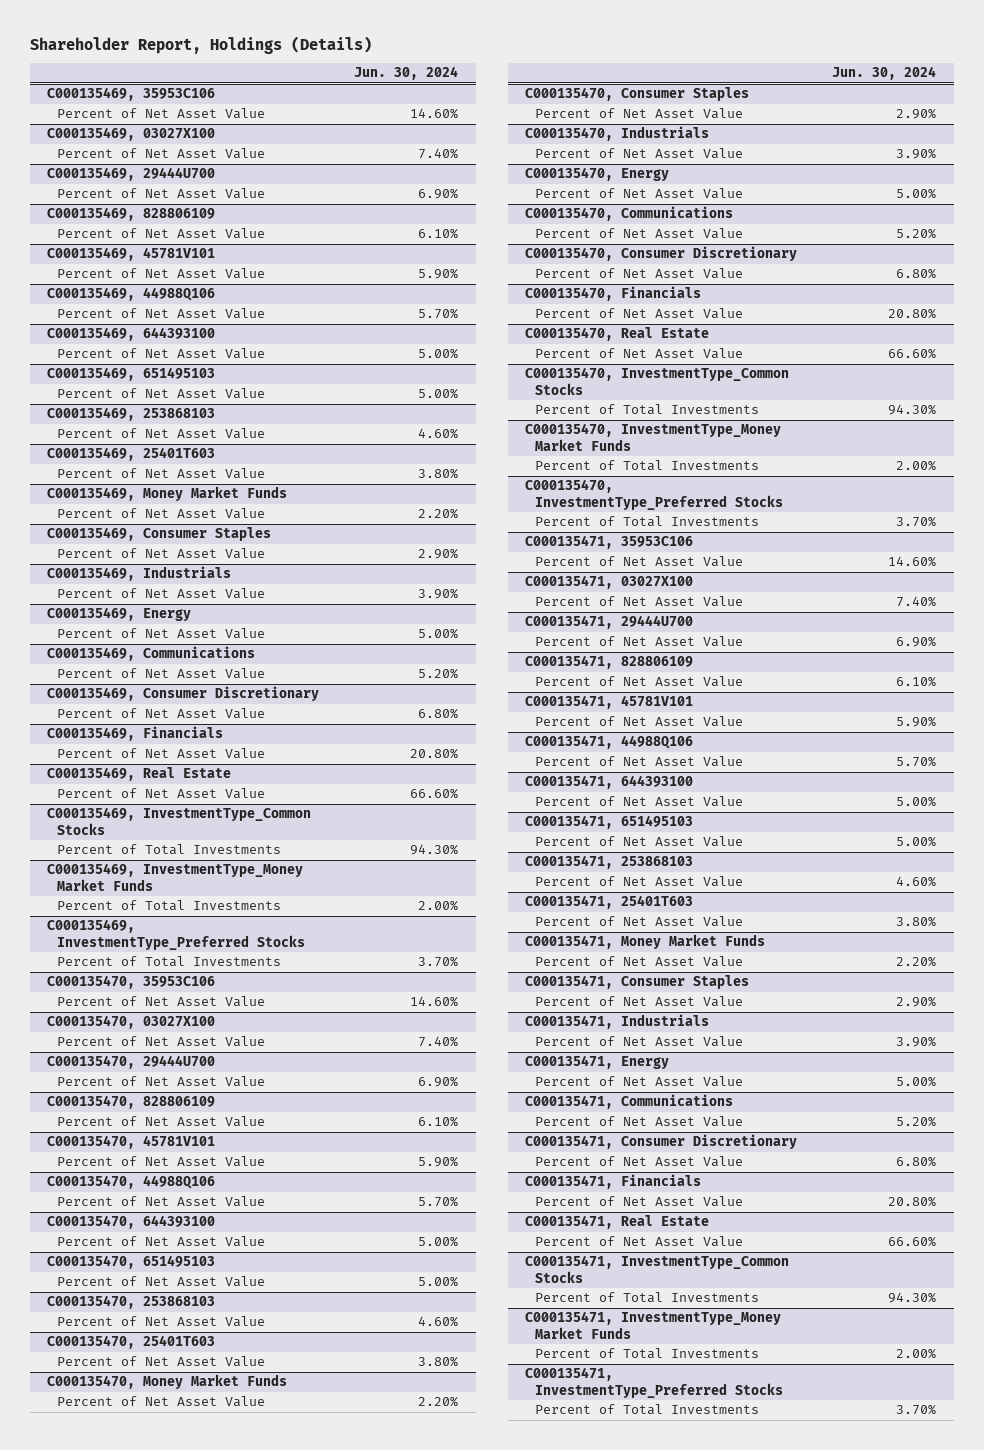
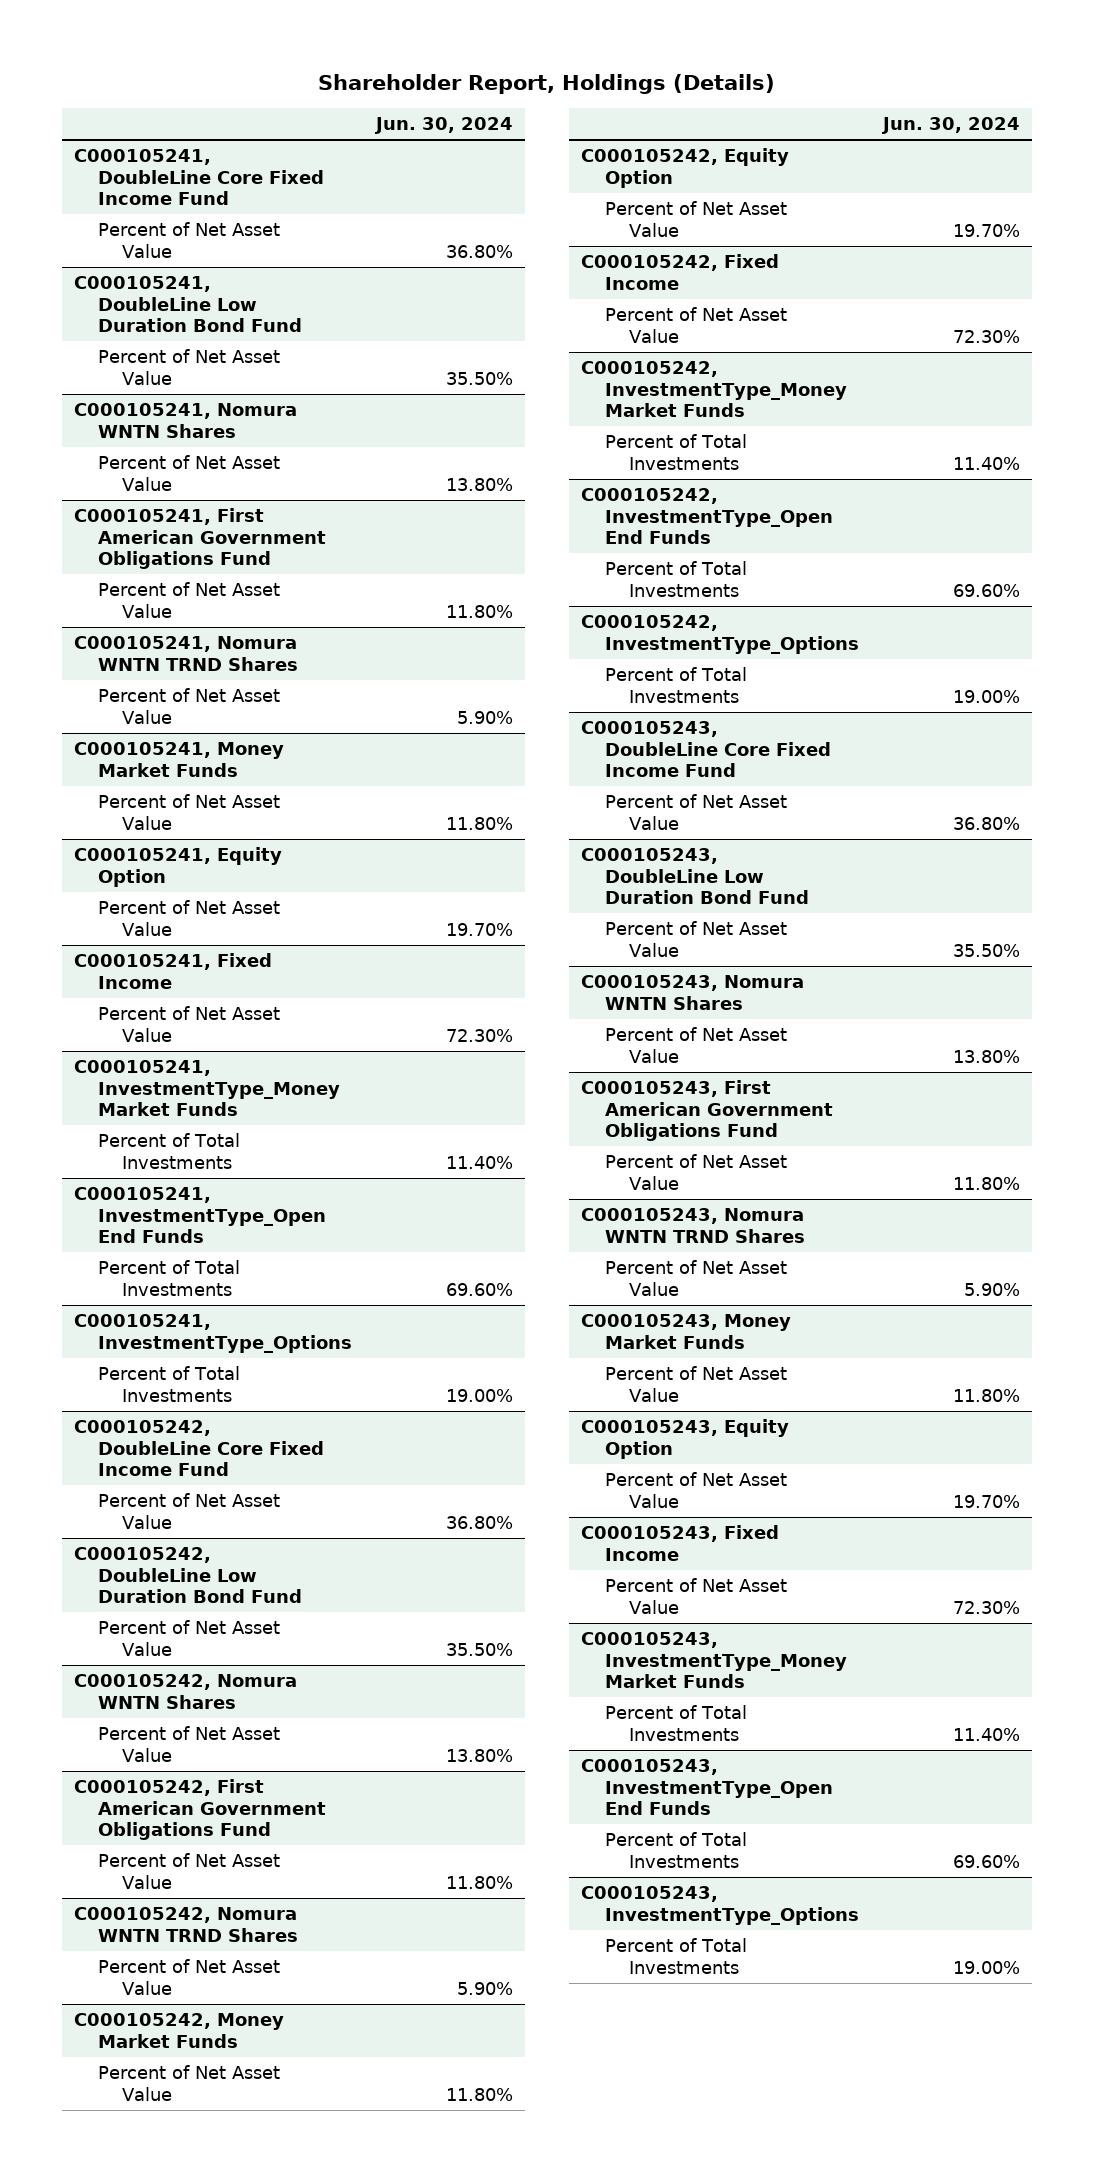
- C000135469, 35953C106
- Percent of Net Asset Value | 14.60%
- C000135469, 03027X100
- Percent of Net Asset Value | 7.40%
- C000135469, 29444U700
- Percent of Net Asset Value | 6.90%
- C000135469, 828806109
- Percent of Net Asset Value | 6.10%
- C000135469, 45781V101
+ C000105241, DoubleLine Core Fixed Income Fund
+ Percent of Net Asset Value | 36.80%
+ C000105241, DoubleLine Low Duration Bond Fund
+ Percent of Net Asset Value | 35.50%
+ C000105241, Nomura WNTN Shares
+ Percent of Net Asset Value | 13.80%
+ C000105241, First American Government Obligations Fund
+ Percent of Net Asset Value | 11.80%
+ C000105241, Nomura WNTN TRND Shares
- C000135469, 44988Q106
- Percent of Net Asset Value | 5.70%
- C000135469, 644393100
- Percent of Net Asset Value | 5.00%
- C000135469, 651495103
- Percent of Net Asset Value | 5.00%
- C000135469, 253868103
- Percent of Net Asset Value | 4.60%
- C000135469, 25401T603
- Percent of Net Asset Value | 3.80%
- C000135469, Money Market Funds
- Percent of Net Asset Value | 2.20%
- C000135469, Consumer Staples
- Percent of Net Asset Value | 2.90%
- C000135469, Industrials
- Percent of Net Asset Value | 3.90%
- C000135469, Energy
- Percent of Net Asset Value | 5.00%
- C000135469, Communications
- Percent of Net Asset Value | 5.20%
- C000135469, Consumer Discretionary
- Percent of Net Asset Value | 6.80%
- C000135469, Financials
- Percent of Net Asset Value | 20.80%
- C000135469, Real Estate
- Percent of Net Asset Value | 66.60%
- C000135469, InvestmentType_Common Stocks
- Percent of Total Investments | 94.30%
- C000135469, InvestmentType_Money Market Funds
- Percent of Total Investments | 2.00%
- C000135469, InvestmentType_Preferred Stocks
- Percent of Total Investments | 3.70%
- C000135470, 35953C106
- Percent of Net Asset Value | 14.60%
- C000135470, 03027X100
- Percent of Net Asset Value | 7.40%
- C000135470, 29444U700
- Percent of Net Asset Value | 6.90%
- C000135470, 828806109
- Percent of Net Asset Value | 6.10%
- C000135470, 45781V101
+ C000105241, Money Market Funds
+ Percent of Net Asset Value | 11.80%
+ C000105241, Equity Option
+ Percent of Net Asset Value | 19.70%
+ C000105241, Fixed Income
+ Percent of Net Asset Value | 72.30%
+ C000105241, InvestmentType_Money Market Funds
+ Percent of Total Investments | 11.40%
+ C000105241, InvestmentType_Open End Funds
+ Percent of Total Investments | 69.60%
+ C000105241, InvestmentType_Options
+ Percent of Total Investments | 19.00%
+ C000105242, DoubleLine Core Fixed Income Fund
+ Percent of Net Asset Value | 36.80%
+ C000105242, DoubleLine Low Duration Bond Fund
+ Percent of Net Asset Value | 35.50%
+ C000105242, Nomura WNTN Shares
+ Percent of Net Asset Value | 13.80%
+ C000105242, First American Government Obligations Fund
+ Percent of Net Asset Value | 11.80%
+ C000105242, Nomura WNTN TRND Shares
- C000135470, 44988Q106
- Percent of Net Asset Value | 5.70%
- C000135470, 644393100
- Percent of Net Asset Value | 5.00%
- C000135470, 651495103
- Percent of Net Asset Value | 5.00%
- C000135470, 253868103
- Percent of Net Asset Value | 4.60%
- C000135470, 25401T603
- Percent of Net Asset Value | 3.80%
- C000135470, Money Market Funds
- Percent of Net Asset Value | 2.20%
- C000135470, Consumer Staples
- Percent of Net Asset Value | 2.90%
- C000135470, Industrials
- Percent of Net Asset Value | 3.90%
- C000135470, Energy
- Percent of Net Asset Value | 5.00%
- C000135470, Communications
- Percent of Net Asset Value | 5.20%
- C000135470, Consumer Discretionary
- Percent of Net Asset Value | 6.80%
- C000135470, Financials
- Percent of Net Asset Value | 20.80%
- C000135470, Real Estate
- Percent of Net Asset Value | 66.60%
- C000135470, InvestmentType_Common Stocks
- Percent of Total Investments | 94.30%
- C000135470, InvestmentType_Money Market Funds
- Percent of Total Investments | 2.00%
- C000135470, InvestmentType_Preferred Stocks
- Percent of Total Investments | 3.70%
- C000135471, 35953C106
- Percent of Net Asset Value | 14.60%
- C000135471, 03027X100
- Percent of Net Asset Value | 7.40%
- C000135471, 29444U700
- Percent of Net Asset Value | 6.90%
- C000135471, 828806109
- Percent of Net Asset Value | 6.10%
- C000135471, 45781V101
+ C000105242, Money Market Funds
+ Percent of Net Asset Value | 11.80%
+ C000105242, Equity Option
+ Percent of Net Asset Value | 19.70%
+ C000105242, Fixed Income
+ Percent of Net Asset Value | 72.30%
+ C000105242, InvestmentType_Money Market Funds
+ Percent of Total Investments | 11.40%
+ C000105242, InvestmentType_Open End Funds
+ Percent of Total Investments | 69.60%
+ C000105242, InvestmentType_Options
+ Percent of Total Investments | 19.00%
+ C000105243, DoubleLine Core Fixed Income Fund
+ Percent of Net Asset Value | 36.80%
+ C000105243, DoubleLine Low Duration Bond Fund
+ Percent of Net Asset Value | 35.50%
+ C000105243, Nomura WNTN Shares
+ Percent of Net Asset Value | 13.80%
+ C000105243, First American Government Obligations Fund
+ Percent of Net Asset Value | 11.80%
+ C000105243, Nomura WNTN TRND Shares
- C000135471, 44988Q106
- Percent of Net Asset Value | 5.70%
- C000135471, 644393100
- Percent of Net Asset Value | 5.00%
- C000135471, 651495103
- Percent of Net Asset Value | 5.00%
- C000135471, 253868103
- Percent of Net Asset Value | 4.60%
- C000135471, 25401T603
- Percent of Net Asset Value | 3.80%
- C000135471, Money Market Funds
- Percent of Net Asset Value | 2.20%
- C000135471, Consumer Staples
- Percent of Net Asset Value | 2.90%
- C000135471, Industrials
- Percent of Net Asset Value | 3.90%
- C000135471, Energy
- Percent of Net Asset Value | 5.00%
- C000135471, Communications
- Percent of Net Asset Value | 5.20%
- C000135471, Consumer Discretionary
- Percent of Net Asset Value | 6.80%
- C000135471, Financials
- Percent of Net Asset Value | 20.80%
- C000135471, Real Estate
- Percent of Net Asset Value | 66.60%
- C000135471, InvestmentType_Common Stocks
- Percent of Total Investments | 94.30%
- C000135471, InvestmentType_Money Market Funds
- Percent of Total Investments | 2.00%
- C000135471, InvestmentType_Preferred Stocks
- Percent of Total Investments | 3.70%
+ C000105243, Money Market Funds
+ Percent of Net Asset Value | 11.80%
+ C000105243, Equity Option
+ Percent of Net Asset Value | 19.70%
+ C000105243, Fixed Income
+ Percent of Net Asset Value | 72.30%
+ C000105243, InvestmentType_Money Market Funds
+ Percent of Total Investments | 11.40%
+ C000105243, InvestmentType_Open End Funds
+ Percent of Total Investments | 69.60%
+ C000105243, InvestmentType_Options
+ Percent of Total Investments | 19.00%

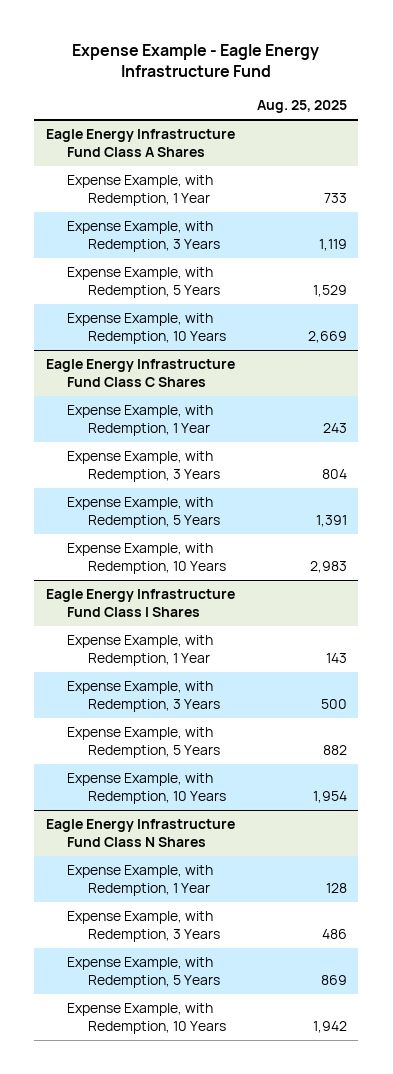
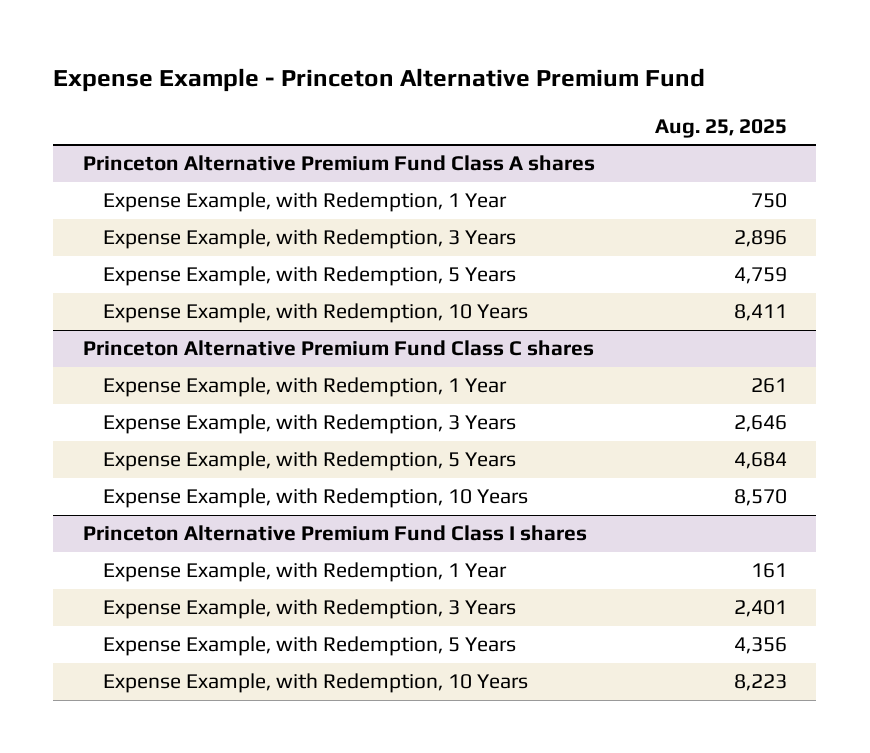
- Expense Example - Eagle Energy Infrastructure Fund
+ Expense Example - Princeton Alternative Premium Fund
- Eagle Energy Infrastructure Fund Class A Shares
- Expense Example, with Redemption, 1 Year | 733
- Expense Example, with Redemption, 3 Years | 1,119
- Expense Example, with Redemption, 5 Years | 1,529
- Expense Example, with Redemption, 10 Years | 2,669
- Eagle Energy Infrastructure Fund Class C Shares
- Expense Example, with Redemption, 1 Year | 243
- Expense Example, with Redemption, 3 Years | 804
- Expense Example, with Redemption, 5 Years | 1,391
- Expense Example, with Redemption, 10 Years | 2,983
- Eagle Energy Infrastructure Fund Class I Shares
- Expense Example, with Redemption, 1 Year | 143
- Expense Example, with Redemption, 3 Years | 500
- Expense Example, with Redemption, 5 Years | 882
- Expense Example, with Redemption, 10 Years | 1,954
- Eagle Energy Infrastructure Fund Class N Shares
- Expense Example, with Redemption, 1 Year | 128
- Expense Example, with Redemption, 3 Years | 486
- Expense Example, with Redemption, 5 Years | 869
- Expense Example, with Redemption, 10 Years | 1,942
+ Princeton Alternative Premium Fund Class A shares
+ Expense Example, with Redemption, 1 Year | 750
+ Expense Example, with Redemption, 3 Years | 2,896
+ Expense Example, with Redemption, 5 Years | 4,759
+ Expense Example, with Redemption, 10 Years | 8,411
+ Princeton Alternative Premium Fund Class C shares
+ Expense Example, with Redemption, 1 Year | 261
+ Expense Example, with Redemption, 3 Years | 2,646
+ Expense Example, with Redemption, 5 Years | 4,684
+ Expense Example, with Redemption, 10 Years | 8,570
+ Princeton Alternative Premium Fund Class I shares
+ Expense Example, with Redemption, 1 Year | 161
+ Expense Example, with Redemption, 3 Years | 2,401
+ Expense Example, with Redemption, 5 Years | 4,356
+ Expense Example, with Redemption, 10 Years | 8,223

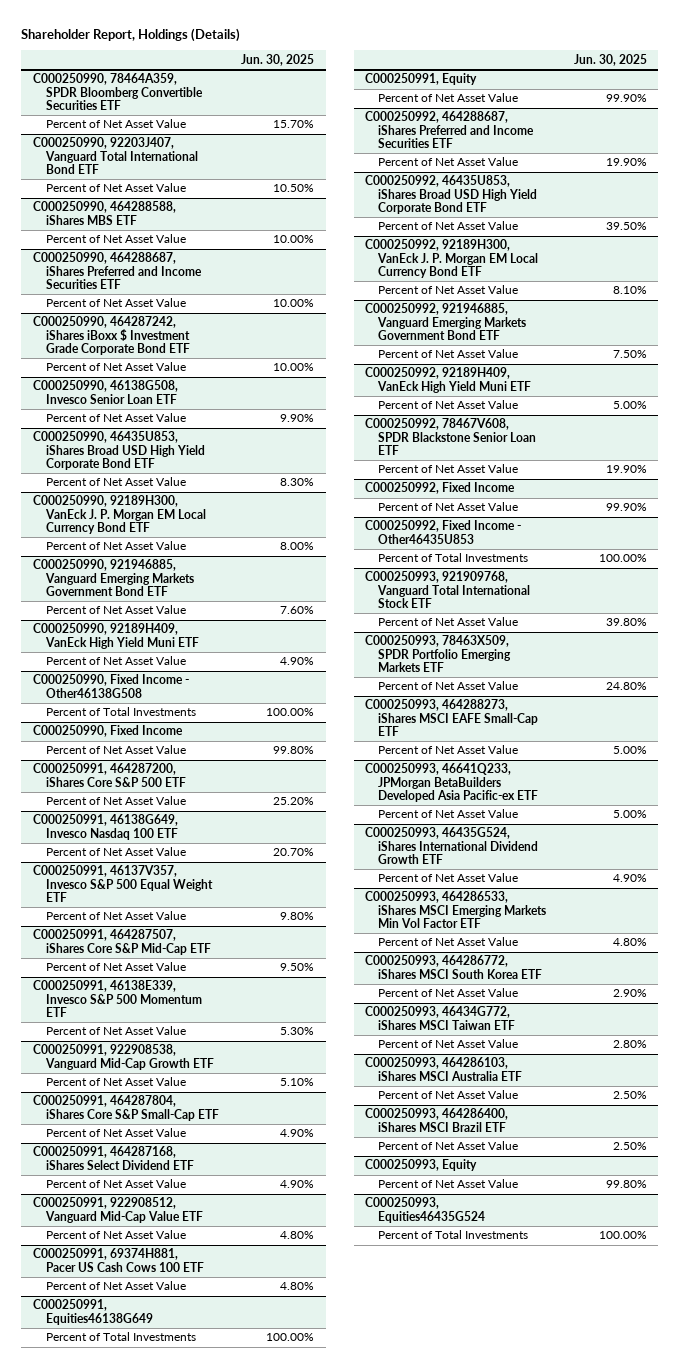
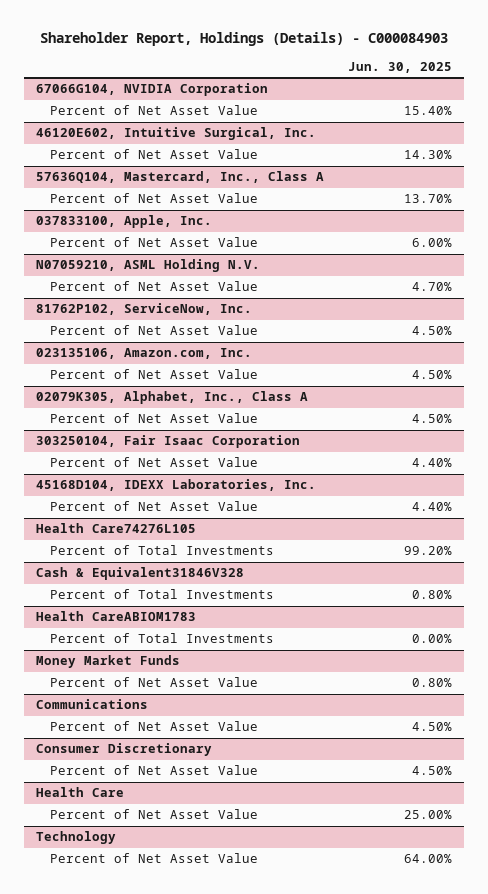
- Shareholder Report, Holdings (Details)
+ Shareholder Report, Holdings (Details) - C000084903
- C000250990, 78464A359, SPDR Bloomberg Convertible Securities ETF
- Percent of Net Asset Value | 15.70%
- C000250990, 92203J407, Vanguard Total International Bond ETF
- Percent of Net Asset Value | 10.50%
- C000250990, 464288588, iShares MBS ETF
- Percent of Net Asset Value | 10.00%
- C000250990, 464288687, iShares Preferred and Income Securities ETF
- Percent of Net Asset Value | 10.00%
- C000250990, 464287242, iShares iBoxx $ Investment Grade Corporate Bond ETF
- Percent of Net Asset Value | 10.00%
- C000250990, 46138G508, Invesco Senior Loan ETF
- Percent of Net Asset Value | 9.90%
- C000250990, 46435U853, iShares Broad USD High Yield Corporate Bond ETF
- Percent of Net Asset Value | 8.30%
- C000250990, 92189H300, VanEck J. P. Morgan EM Local Currency Bond ETF
- Percent of Net Asset Value | 8.00%
- C000250990, 921946885, Vanguard Emerging Markets Government Bond ETF
- Percent of Net Asset Value | 7.60%
- C000250990, 92189H409, VanEck High Yield Muni ETF
- Percent of Net Asset Value | 4.90%
- C000250990, Fixed Income - Other46138G508
- Percent of Total Investments | 100.00%
- C000250990, Fixed Income
- Percent of Net Asset Value | 99.80%
- C000250991, 464287200, iShares Core S&P 500 ETF
- Percent of Net Asset Value | 25.20%
- C000250991, 46138G649, Invesco Nasdaq 100 ETF
- Percent of Net Asset Value | 20.70%
- C000250991, 46137V357, Invesco S&P 500 Equal Weight ETF
- Percent of Net Asset Value | 9.80%
- C000250991, 464287507, iShares Core S&P Mid-Cap ETF
- Percent of Net Asset Value | 9.50%
- C000250991, 46138E339, Invesco S&P 500 Momentum ETF
- Percent of Net Asset Value | 5.30%
- C000250991, 922908538, Vanguard Mid-Cap Growth ETF
- Percent of Net Asset Value | 5.10%
- C000250991, 464287804, iShares Core S&P Small-Cap ETF
- Percent of Net Asset Value | 4.90%
- C000250991, 464287168, iShares Select Dividend ETF
- Percent of Net Asset Value | 4.90%
- C000250991, 922908512, Vanguard Mid-Cap Value ETF
- Percent of Net Asset Value | 4.80%
- C000250991, 69374H881, Pacer US Cash Cows 100 ETF
- Percent of Net Asset Value | 4.80%
- C000250991, Equities46138G649
- Percent of Total Investments | 100.00%
- C000250991, Equity
- Percent of Net Asset Value | 99.90%
- C000250992, 464288687, iShares Preferred and Income Securities ETF
- Percent of Net Asset Value | 19.90%
- C000250992, 46435U853, iShares Broad USD High Yield Corporate Bond ETF
- Percent of Net Asset Value | 39.50%
- C000250992, 92189H300, VanEck J. P. Morgan EM Local Currency Bond ETF
- Percent of Net Asset Value | 8.10%
- C000250992, 921946885, Vanguard Emerging Markets Government Bond ETF
- Percent of Net Asset Value | 7.50%
- C000250992, 92189H409, VanEck High Yield Muni ETF
- Percent of Net Asset Value | 5.00%
- C000250992, 78467V608, SPDR Blackstone Senior Loan ETF
- Percent of Net Asset Value | 19.90%
- C000250992, Fixed Income
- Percent of Net Asset Value | 99.90%
- C000250992, Fixed Income - Other46435U853
- Percent of Total Investments | 100.00%
- C000250993, 921909768, Vanguard Total International Stock ETF
- Percent of Net Asset Value | 39.80%
- C000250993, 78463X509, SPDR Portfolio Emerging Markets ETF
- Percent of Net Asset Value | 24.80%
- C000250993, 464288273, iShares MSCI EAFE Small-Cap ETF
- Percent of Net Asset Value | 5.00%
- C000250993, 46641Q233, JPMorgan BetaBuilders Developed Asia Pacific-ex ETF
- Percent of Net Asset Value | 5.00%
- C000250993, 46435G524, iShares International Dividend Growth ETF
- Percent of Net Asset Value | 4.90%
- C000250993, 464286533, iShares MSCI Emerging Markets Min Vol Factor ETF
- Percent of Net Asset Value | 4.80%
- C000250993, 464286772, iShares MSCI South Korea ETF
- Percent of Net Asset Value | 2.90%
- C000250993, 46434G772, iShares MSCI Taiwan ETF
- Percent of Net Asset Value | 2.80%
- C000250993, 464286103, iShares MSCI Australia ETF
- Percent of Net Asset Value | 2.50%
- C000250993, 464286400, iShares MSCI Brazil ETF
- Percent of Net Asset Value | 2.50%
- C000250993, Equity
- Percent of Net Asset Value | 99.80%
- C000250993, Equities46435G524
- Percent of Total Investments | 100.00%
+ 67066G104, NVIDIA Corporation
+ Percent of Net Asset Value | 15.40%
+ 46120E602, Intuitive Surgical, Inc.
+ Percent of Net Asset Value | 14.30%
+ 57636Q104, Mastercard, Inc., Class A
+ Percent of Net Asset Value | 13.70%
+ 037833100, Apple, Inc.
+ Percent of Net Asset Value | 6.00%
+ N07059210, ASML Holding N.V.
+ Percent of Net Asset Value | 4.70%
+ 81762P102, ServiceNow, Inc.
+ Percent of Net Asset Value | 4.50%
+ 023135106, Amazon.com, Inc.
+ Percent of Net Asset Value | 4.50%
+ 02079K305, Alphabet, Inc., Class A
+ Percent of Net Asset Value | 4.50%
+ 303250104, Fair Isaac Corporation
+ Percent of Net Asset Value | 4.40%
+ 45168D104, IDEXX Laboratories, Inc.
+ Percent of Net Asset Value | 4.40%
+ Health Care74276L105
+ Percent of Total Investments | 99.20%
+ Cash & Equivalent31846V328
+ Percent of Total Investments | 0.80%
+ Health CareABIOM1783
+ Percent of Total Investments | 0.00%
+ Money Market Funds
+ Percent of Net Asset Value | 0.80%
+ Communications
+ Percent of Net Asset Value | 4.50%
+ Consumer Discretionary
+ Percent of Net Asset Value | 4.50%
+ Health Care
+ Percent of Net Asset Value | 25.00%
+ Technology
+ Percent of Net Asset Value | 64.00%

